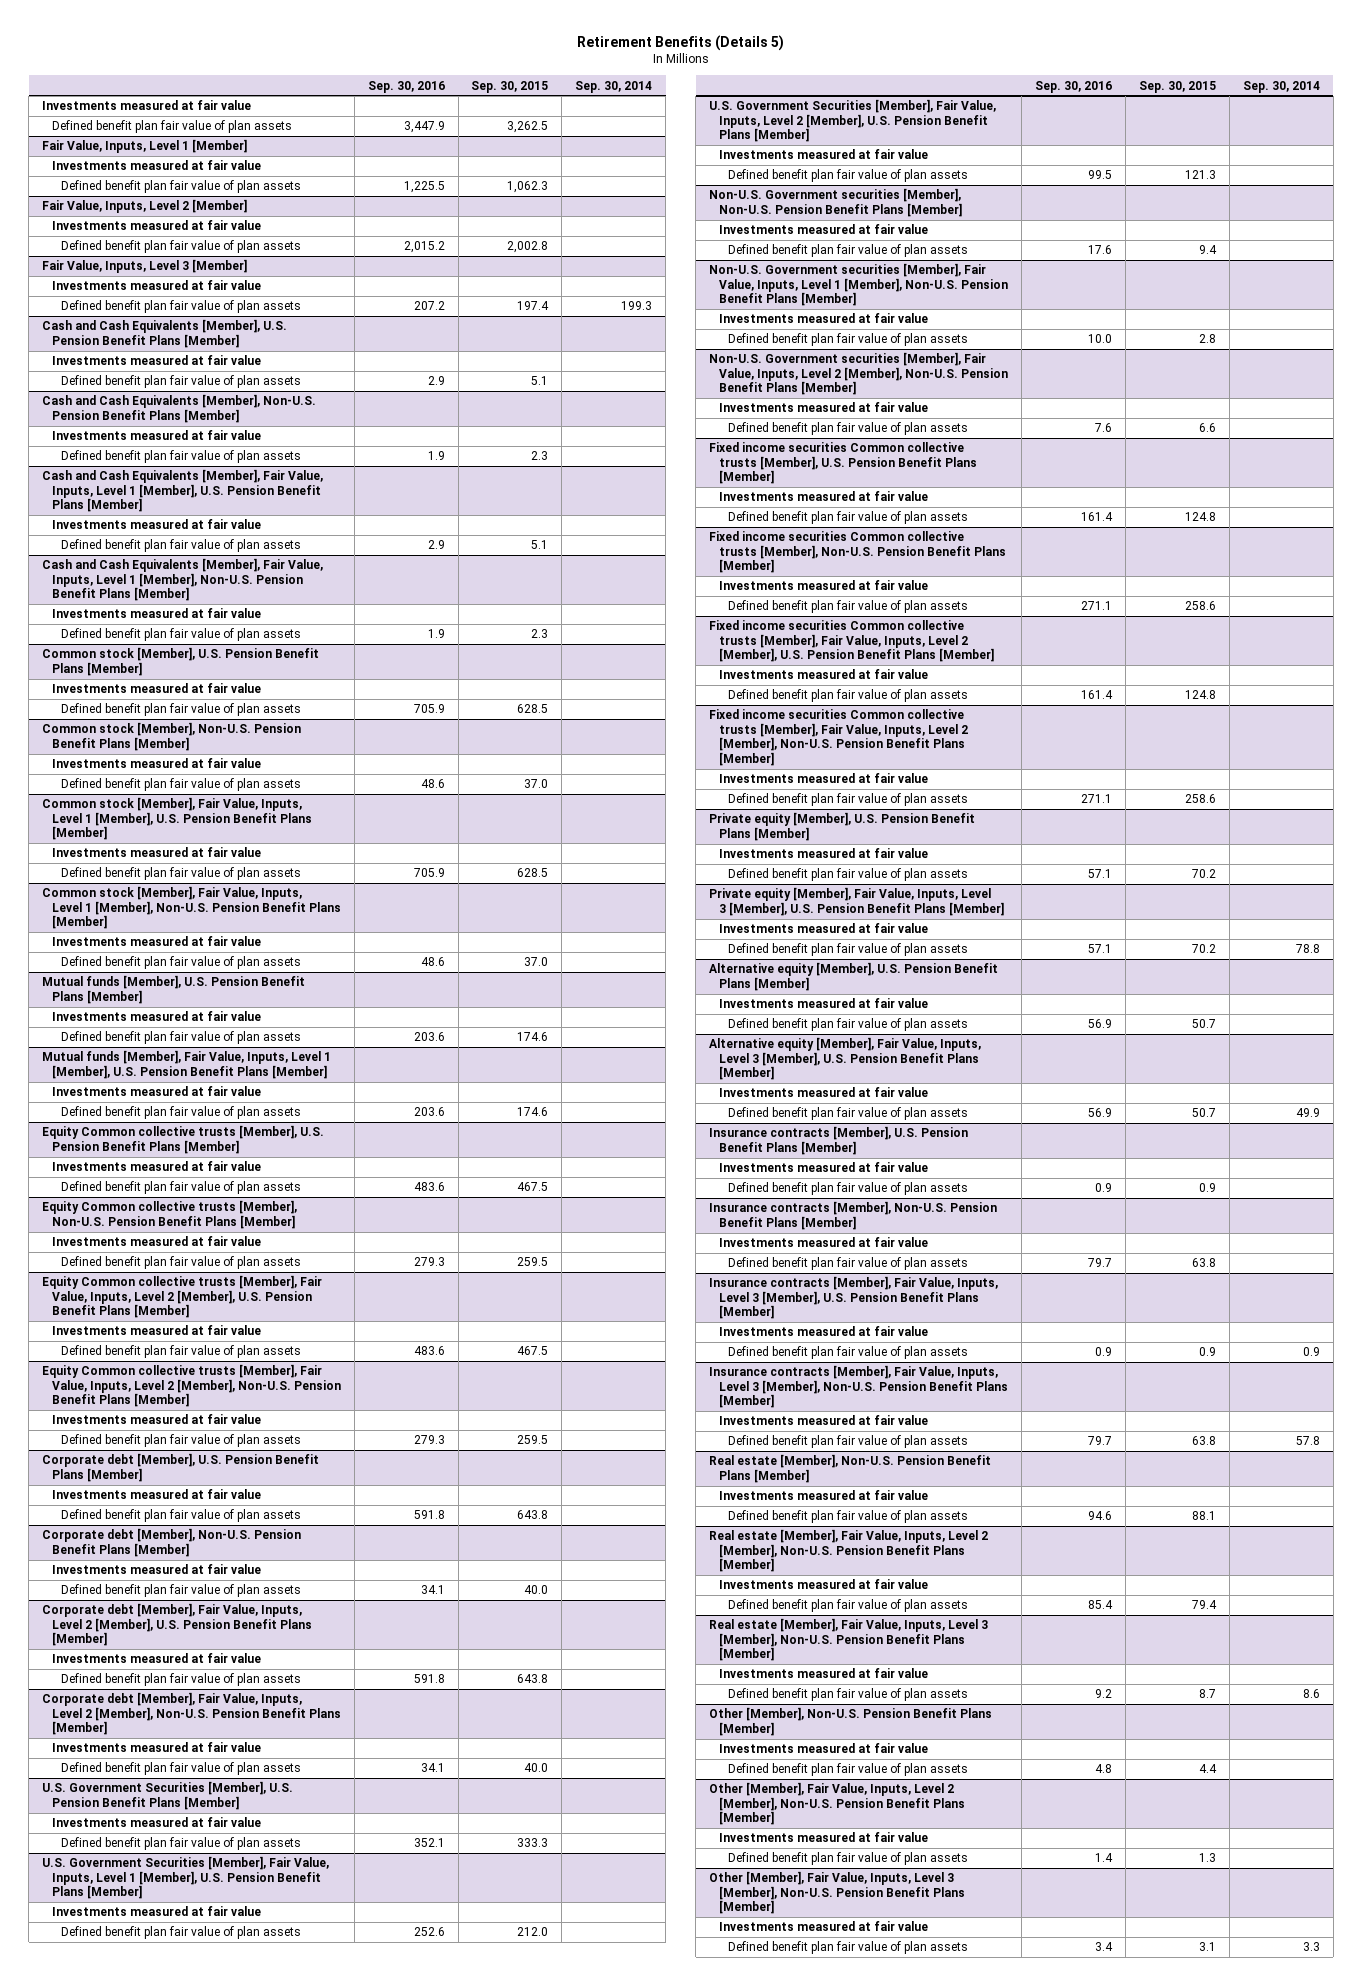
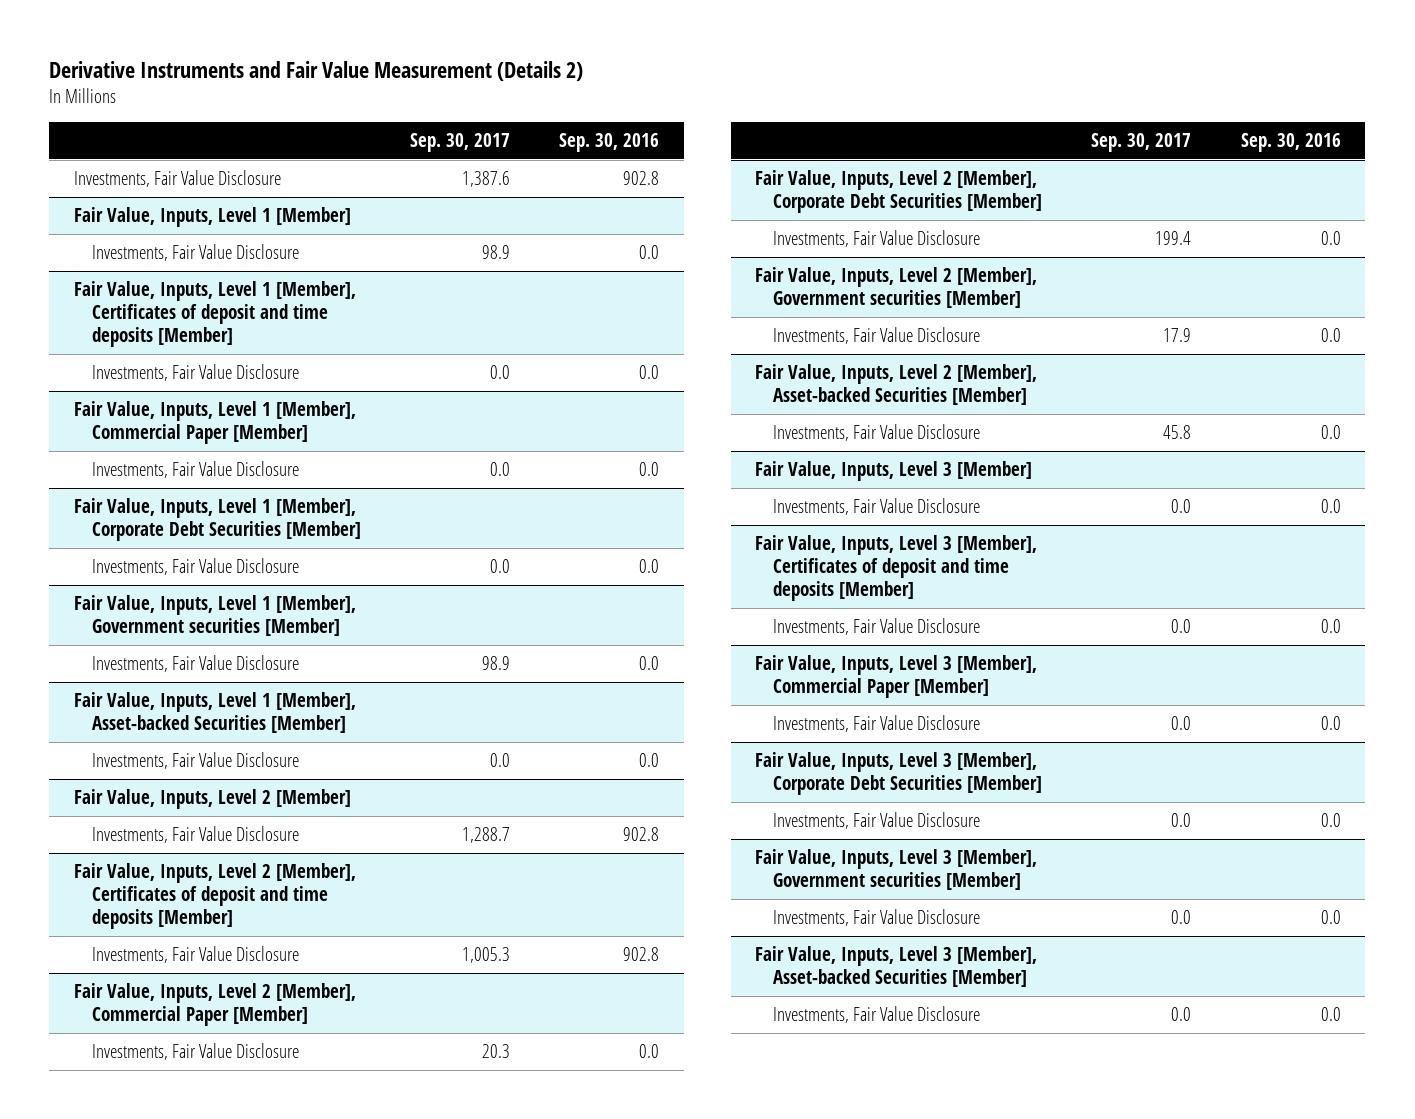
- Retirement Benefits (Details 5)
+ Derivative Instruments and Fair Value Measurement (Details 2)
- | Sep. 30, 2016 | Sep. 30, 2015 | Sep. 30, 2014
+ | Sep. 30, 2017 | Sep. 30, 2016
- Investments measured at fair value
- Defined benefit plan fair value of plan assets | 3,447.9 | 3,262.5 |
+ Investments, Fair Value Disclosure | 1,387.6 | 902.8
@ Fair Value, Inputs, Level 1 [Member]
- Investments measured at fair value
- Defined benefit plan fair value of plan assets | 1,225.5 | 1,062.3 |
+ Investments, Fair Value Disclosure | 98.9 | 0.0
+ Fair Value, Inputs, Level 1 [Member], Certificates of deposit and time deposits [Member]
+ Investments, Fair Value Disclosure | 0.0 | 0.0
+ Fair Value, Inputs, Level 1 [Member], Commercial Paper [Member]
+ Investments, Fair Value Disclosure | 0.0 | 0.0
+ Fair Value, Inputs, Level 1 [Member], Corporate Debt Securities [Member]
+ Investments, Fair Value Disclosure | 0.0 | 0.0
+ Fair Value, Inputs, Level 1 [Member], Government securities [Member]
+ Investments, Fair Value Disclosure | 98.9 | 0.0
+ Fair Value, Inputs, Level 1 [Member], Asset-backed Securities [Member]
+ Investments, Fair Value Disclosure | 0.0 | 0.0
@ Fair Value, Inputs, Level 2 [Member]
- Investments measured at fair value
- Defined benefit plan fair value of plan assets | 2,015.2 | 2,002.8 |
+ Investments, Fair Value Disclosure | 1,288.7 | 902.8
+ Fair Value, Inputs, Level 2 [Member], Certificates of deposit and time deposits [Member]
+ Investments, Fair Value Disclosure | 1,005.3 | 902.8
+ Fair Value, Inputs, Level 2 [Member], Commercial Paper [Member]
+ Investments, Fair Value Disclosure | 20.3 | 0.0
+ Fair Value, Inputs, Level 2 [Member], Corporate Debt Securities [Member]
+ Investments, Fair Value Disclosure | 199.4 | 0.0
+ Fair Value, Inputs, Level 2 [Member], Government securities [Member]
+ Investments, Fair Value Disclosure | 17.9 | 0.0
+ Fair Value, Inputs, Level 2 [Member], Asset-backed Securities [Member]
+ Investments, Fair Value Disclosure | 45.8 | 0.0
@ Fair Value, Inputs, Level 3 [Member]
- Investments measured at fair value
- Defined benefit plan fair value of plan assets | 207.2 | 197.4 | 199.3
- Cash and Cash Equivalents [Member], U.S. Pension Benefit Plans [Member]
- Investments measured at fair value
- Defined benefit plan fair value of plan assets | 2.9 | 5.1 |
- Cash and Cash Equivalents [Member], Non-U.S. Pension Benefit Plans [Member]
- Investments measured at fair value
- Defined benefit plan fair value of plan assets | 1.9 | 2.3 |
- Cash and Cash Equivalents [Member], Fair Value, Inputs, Level 1 [Member], U.S. Pension Benefit Plans [Member]
- Investments measured at fair value
- Defined benefit plan fair value of plan assets | 2.9 | 5.1 |
- Cash and Cash Equivalents [Member], Fair Value, Inputs, Level 1 [Member], Non-U.S. Pension Benefit Plans [Member]
- Investments measured at fair value
- Defined benefit plan fair value of plan assets | 1.9 | 2.3 |
- Common stock [Member], U.S. Pension Benefit Plans [Member]
- Investments measured at fair value
- Defined benefit plan fair value of plan assets | 705.9 | 628.5 |
- Common stock [Member], Non-U.S. Pension Benefit Plans [Member]
- Investments measured at fair value
- Defined benefit plan fair value of plan assets | 48.6 | 37.0 |
- Common stock [Member], Fair Value, Inputs, Level 1 [Member], U.S. Pension Benefit Plans [Member]
- Investments measured at fair value
- Defined benefit plan fair value of plan assets | 705.9 | 628.5 |
- Common stock [Member], Fair Value, Inputs, Level 1 [Member], Non-U.S. Pension Benefit Plans [Member]
- Investments measured at fair value
- Defined benefit plan fair value of plan assets | 48.6 | 37.0 |
- Mutual funds [Member], U.S. Pension Benefit Plans [Member]
- Investments measured at fair value
- Defined benefit plan fair value of plan assets | 203.6 | 174.6 |
- Mutual funds [Member], Fair Value, Inputs, Level 1 [Member], U.S. Pension Benefit Plans [Member]
- Investments measured at fair value
- Defined benefit plan fair value of plan assets | 203.6 | 174.6 |
- Equity Common collective trusts [Member], U.S. Pension Benefit Plans [Member]
- Investments measured at fair value
- Defined benefit plan fair value of plan assets | 483.6 | 467.5 |
- Equity Common collective trusts [Member], Non-U.S. Pension Benefit Plans [Member]
- Investments measured at fair value
- Defined benefit plan fair value of plan assets | 279.3 | 259.5 |
- Equity Common collective trusts [Member], Fair Value, Inputs, Level 2 [Member], U.S. Pension Benefit Plans [Member]
- Investments measured at fair value
- Defined benefit plan fair value of plan assets | 483.6 | 467.5 |
- Equity Common collective trusts [Member], Fair Value, Inputs, Level 2 [Member], Non-U.S. Pension Benefit Plans [Member]
- Investments measured at fair value
- Defined benefit plan fair value of plan assets | 279.3 | 259.5 |
- Corporate debt [Member], U.S. Pension Benefit Plans [Member]
- Investments measured at fair value
- Defined benefit plan fair value of plan assets | 591.8 | 643.8 |
- Corporate debt [Member], Non-U.S. Pension Benefit Plans [Member]
- Investments measured at fair value
- Defined benefit plan fair value of plan assets | 34.1 | 40.0 |
- Corporate debt [Member], Fair Value, Inputs, Level 2 [Member], U.S. Pension Benefit Plans [Member]
- Investments measured at fair value
- Defined benefit plan fair value of plan assets | 591.8 | 643.8 |
- Corporate debt [Member], Fair Value, Inputs, Level 2 [Member], Non-U.S. Pension Benefit Plans [Member]
- Investments measured at fair value
- Defined benefit plan fair value of plan assets | 34.1 | 40.0 |
- U.S. Government Securities [Member], U.S. Pension Benefit Plans [Member]
- Investments measured at fair value
- Defined benefit plan fair value of plan assets | 352.1 | 333.3 |
- U.S. Government Securities [Member], Fair Value, Inputs, Level 1 [Member], U.S. Pension Benefit Plans [Member]
- Investments measured at fair value
- Defined benefit plan fair value of plan assets | 252.6 | 212.0 |
- U.S. Government Securities [Member], Fair Value, Inputs, Level 2 [Member], U.S. Pension Benefit Plans [Member]
- Investments measured at fair value
- Defined benefit plan fair value of plan assets | 99.5 | 121.3 |
- Non-U.S. Government securities [Member], Non-U.S. Pension Benefit Plans [Member]
- Investments measured at fair value
- Defined benefit plan fair value of plan assets | 17.6 | 9.4 |
- Non-U.S. Government securities [Member], Fair Value, Inputs, Level 1 [Member], Non-U.S. Pension Benefit Plans [Member]
- Investments measured at fair value
- Defined benefit plan fair value of plan assets | 10.0 | 2.8 |
- Non-U.S. Government securities [Member], Fair Value, Inputs, Level 2 [Member], Non-U.S. Pension Benefit Plans [Member]
- Investments measured at fair value
- Defined benefit plan fair value of plan assets | 7.6 | 6.6 |
- Fixed income securities Common collective trusts [Member], U.S. Pension Benefit Plans [Member]
- Investments measured at fair value
- Defined benefit plan fair value of plan assets | 161.4 | 124.8 |
- Fixed income securities Common collective trusts [Member], Non-U.S. Pension Benefit Plans [Member]
- Investments measured at fair value
- Defined benefit plan fair value of plan assets | 271.1 | 258.6 |
- Fixed income securities Common collective trusts [Member], Fair Value, Inputs, Level 2 [Member], U.S. Pension Benefit Plans [Member]
- Investments measured at fair value
- Defined benefit plan fair value of plan assets | 161.4 | 124.8 |
- Fixed income securities Common collective trusts [Member], Fair Value, Inputs, Level 2 [Member], Non-U.S. Pension Benefit Plans [Member]
- Investments measured at fair value
- Defined benefit plan fair value of plan assets | 271.1 | 258.6 |
- Private equity [Member], U.S. Pension Benefit Plans [Member]
- Investments measured at fair value
- Defined benefit plan fair value of plan assets | 57.1 | 70.2 |
- Private equity [Member], Fair Value, Inputs, Level 3 [Member], U.S. Pension Benefit Plans [Member]
- Investments measured at fair value
- Defined benefit plan fair value of plan assets | 57.1 | 70.2 | 78.8
- Alternative equity [Member], U.S. Pension Benefit Plans [Member]
- Investments measured at fair value
- Defined benefit plan fair value of plan assets | 56.9 | 50.7 |
- Alternative equity [Member], Fair Value, Inputs, Level 3 [Member], U.S. Pension Benefit Plans [Member]
- Investments measured at fair value
- Defined benefit plan fair value of plan assets | 56.9 | 50.7 | 49.9
- Insurance contracts [Member], U.S. Pension Benefit Plans [Member]
- Investments measured at fair value
- Defined benefit plan fair value of plan assets | 0.9 | 0.9 |
- Insurance contracts [Member], Non-U.S. Pension Benefit Plans [Member]
- Investments measured at fair value
- Defined benefit plan fair value of plan assets | 79.7 | 63.8 |
- Insurance contracts [Member], Fair Value, Inputs, Level 3 [Member], U.S. Pension Benefit Plans [Member]
- Investments measured at fair value
- Defined benefit plan fair value of plan assets | 0.9 | 0.9 | 0.9
- Insurance contracts [Member], Fair Value, Inputs, Level 3 [Member], Non-U.S. Pension Benefit Plans [Member]
- Investments measured at fair value
- Defined benefit plan fair value of plan assets | 79.7 | 63.8 | 57.8
- Real estate [Member], Non-U.S. Pension Benefit Plans [Member]
- Investments measured at fair value
- Defined benefit plan fair value of plan assets | 94.6 | 88.1 |
- Real estate [Member], Fair Value, Inputs, Level 2 [Member], Non-U.S. Pension Benefit Plans [Member]
- Investments measured at fair value
- Defined benefit plan fair value of plan assets | 85.4 | 79.4 |
- Real estate [Member], Fair Value, Inputs, Level 3 [Member], Non-U.S. Pension Benefit Plans [Member]
- Investments measured at fair value
- Defined benefit plan fair value of plan assets | 9.2 | 8.7 | 8.6
- Other [Member], Non-U.S. Pension Benefit Plans [Member]
- Investments measured at fair value
- Defined benefit plan fair value of plan assets | 4.8 | 4.4 |
- Other [Member], Fair Value, Inputs, Level 2 [Member], Non-U.S. Pension Benefit Plans [Member]
- Investments measured at fair value
- Defined benefit plan fair value of plan assets | 1.4 | 1.3 |
- Other [Member], Fair Value, Inputs, Level 3 [Member], Non-U.S. Pension Benefit Plans [Member]
- Investments measured at fair value
- Defined benefit plan fair value of plan assets | 3.4 | 3.1 | 3.3
@ Fair Value, Inputs, Level 3 [Member]
+ Investments, Fair Value Disclosure | 0.0 | 0.0
+ Fair Value, Inputs, Level 3 [Member], Certificates of deposit and time deposits [Member]
+ Investments, Fair Value Disclosure | 0.0 | 0.0
+ Fair Value, Inputs, Level 3 [Member], Commercial Paper [Member]
+ Investments, Fair Value Disclosure | 0.0 | 0.0
+ Fair Value, Inputs, Level 3 [Member], Corporate Debt Securities [Member]
+ Investments, Fair Value Disclosure | 0.0 | 0.0
+ Fair Value, Inputs, Level 3 [Member], Government securities [Member]
+ Investments, Fair Value Disclosure | 0.0 | 0.0
+ Fair Value, Inputs, Level 3 [Member], Asset-backed Securities [Member]
+ Investments, Fair Value Disclosure | 0.0 | 0.0

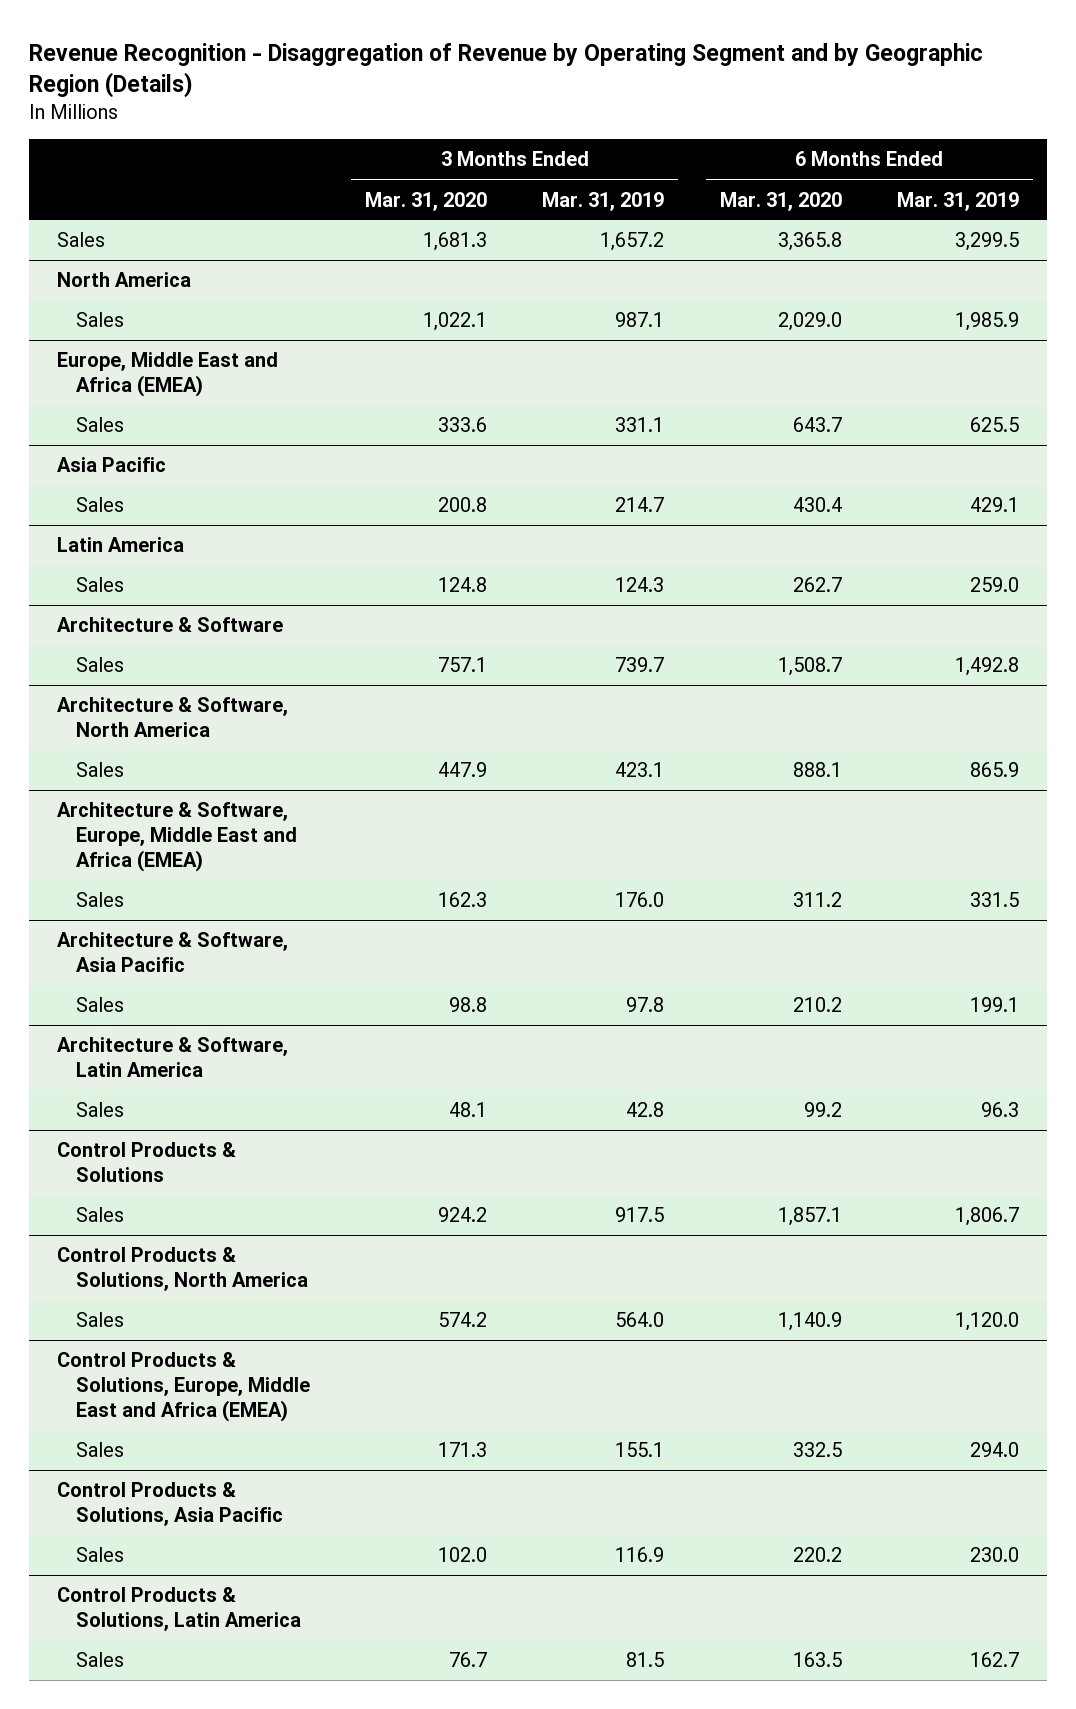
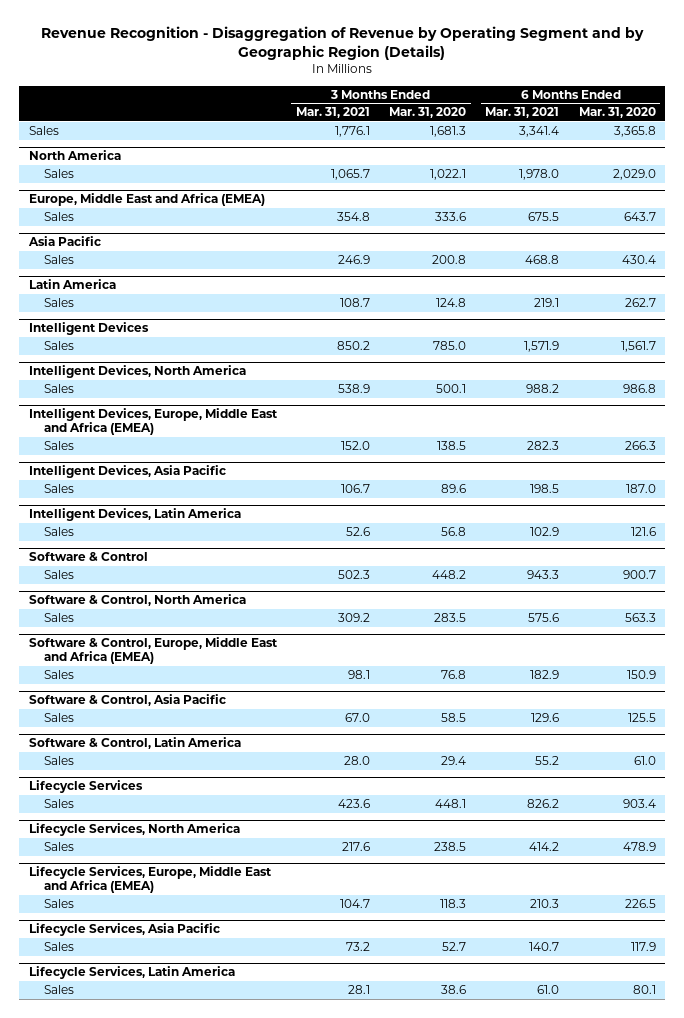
- | 3 Months Ended Mar. 31, 2020 | 3 Months Ended Mar. 31, 2019 | 6 Months Ended Mar. 31, 2020 | 6 Months Ended Mar. 31, 2019
+ | 3 Months Ended Mar. 31, 2021 | 3 Months Ended Mar. 31, 2020 | 6 Months Ended Mar. 31, 2021 | 6 Months Ended Mar. 31, 2020
- Architecture & Software
- Sales | 757.1 | 739.7 | 1,508.7 | 1,492.8
- Architecture & Software, North America
- Sales | 447.9 | 423.1 | 888.1 | 865.9
- Architecture & Software, Europe, Middle East and Africa (EMEA)
- Sales | 162.3 | 176.0 | 311.2 | 331.5
- Architecture & Software, Asia Pacific
- Sales | 98.8 | 97.8 | 210.2 | 199.1
- Architecture & Software, Latin America
- Sales | 48.1 | 42.8 | 99.2 | 96.3
- Control Products & Solutions
- Sales | 924.2 | 917.5 | 1,857.1 | 1,806.7
- Control Products & Solutions, North America
- Sales | 574.2 | 564.0 | 1,140.9 | 1,120.0
- Control Products & Solutions, Europe, Middle East and Africa (EMEA)
- Sales | 171.3 | 155.1 | 332.5 | 294.0
- Control Products & Solutions, Asia Pacific
- Sales | 102.0 | 116.9 | 220.2 | 230.0
- Control Products & Solutions, Latin America
- Sales | 76.7 | 81.5 | 163.5 | 162.7
+ Intelligent Devices
+ Sales | 850.2 | 785.0 | 1,571.9 | 1,561.7
+ Intelligent Devices, North America
+ Sales | 538.9 | 500.1 | 988.2 | 986.8
+ Intelligent Devices, Europe, Middle East and Africa (EMEA)
+ Sales | 152.0 | 138.5 | 282.3 | 266.3
+ Intelligent Devices, Asia Pacific
+ Sales | 106.7 | 89.6 | 198.5 | 187.0
+ Intelligent Devices, Latin America
+ Sales | 52.6 | 56.8 | 102.9 | 121.6
+ Software & Control
+ Sales | 502.3 | 448.2 | 943.3 | 900.7
+ Software & Control, North America
+ Sales | 309.2 | 283.5 | 575.6 | 563.3
+ Software & Control, Europe, Middle East and Africa (EMEA)
+ Sales | 98.1 | 76.8 | 182.9 | 150.9
+ Software & Control, Asia Pacific
+ Sales | 67.0 | 58.5 | 129.6 | 125.5
+ Software & Control, Latin America
+ Sales | 28.0 | 29.4 | 55.2 | 61.0
+ Lifecycle Services
+ Sales | 423.6 | 448.1 | 826.2 | 903.4
+ Lifecycle Services, North America
+ Sales | 217.6 | 238.5 | 414.2 | 478.9
+ Lifecycle Services, Europe, Middle East and Africa (EMEA)
+ Sales | 104.7 | 118.3 | 210.3 | 226.5
+ Lifecycle Services, Asia Pacific
+ Sales | 73.2 | 52.7 | 140.7 | 117.9
+ Lifecycle Services, Latin America
+ Sales | 28.1 | 38.6 | 61.0 | 80.1

